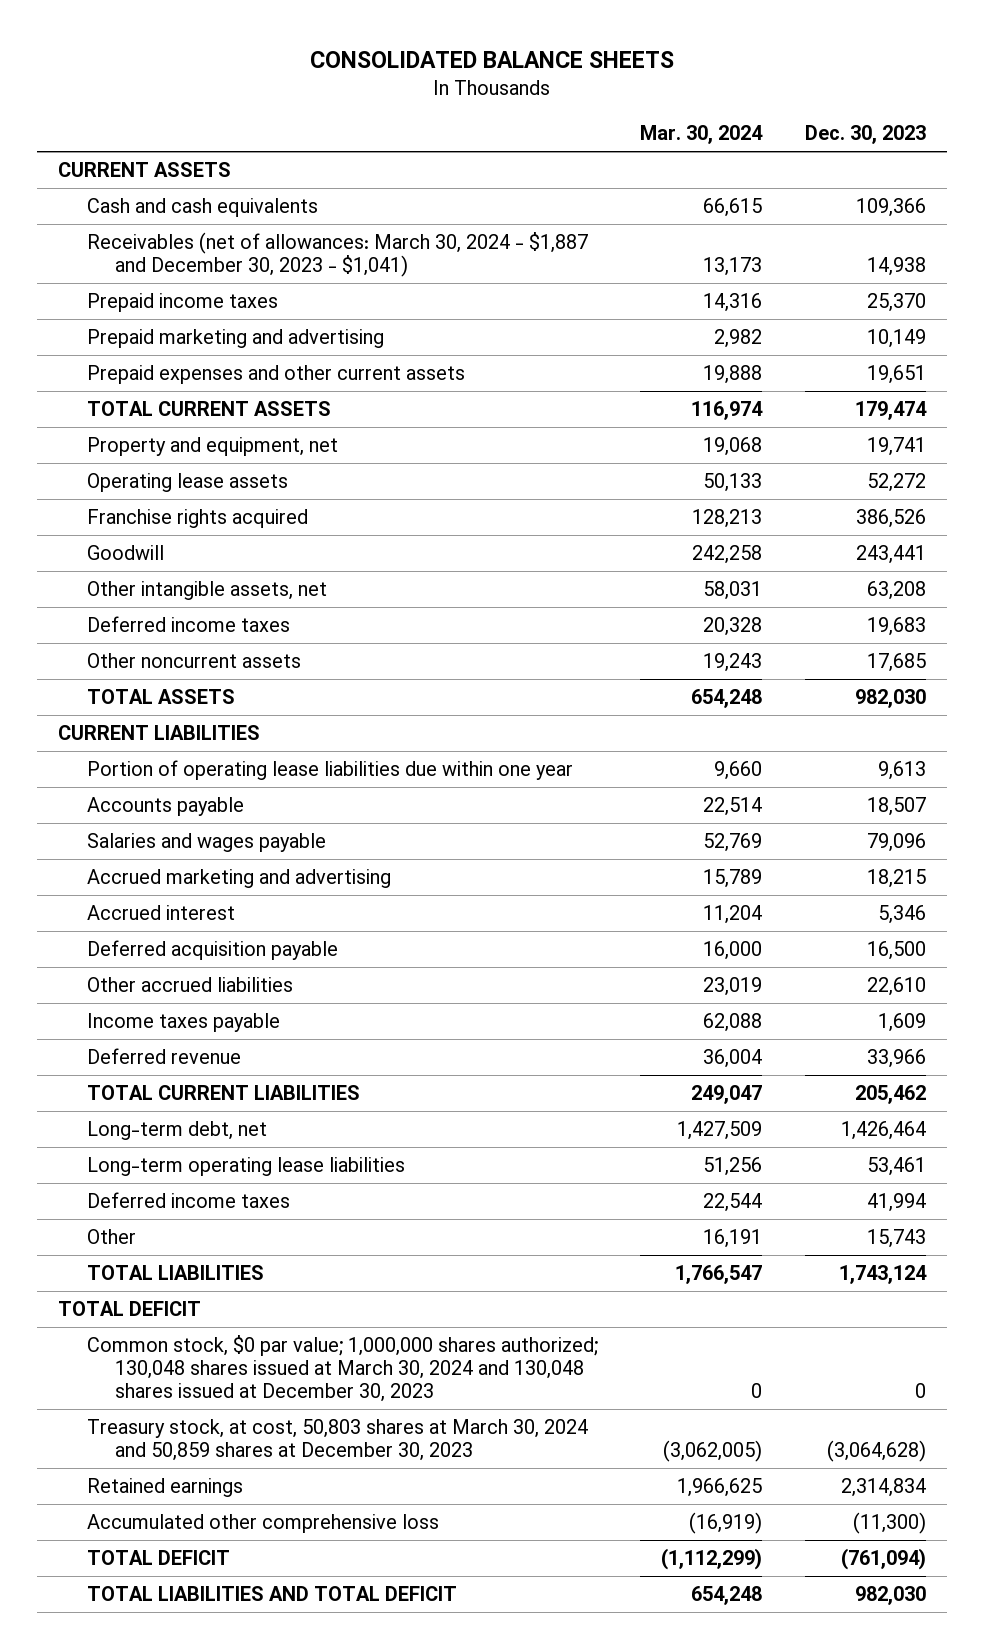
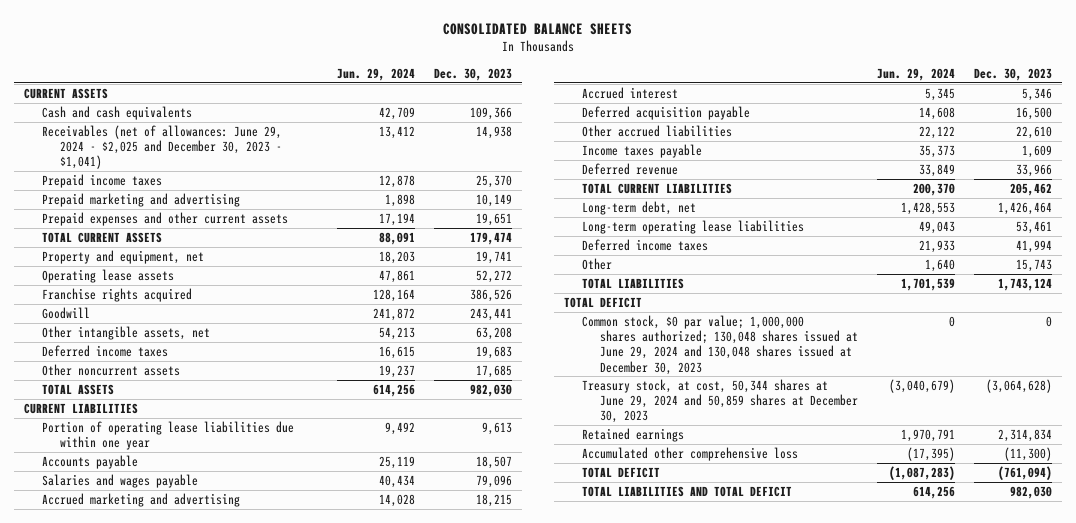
- | Mar. 30, 2024 | Dec. 30, 2023
+ | Jun. 29, 2024 | Dec. 30, 2023
- Receivables (net of allowances: March 30, 2024 - $1,887 and December 30, 2023 - $1,041) | 13,173 | 14,938
+ Receivables (net of allowances: June 29, 2024 - $2,025 and December 30, 2023 - $1,041) | 13,412 | 14,938
- Common stock, $0 par value; 1,000,000 shares authorized; 130,048 shares issued at March 30, 2024 and 130,048 shares issued at December 30, 2023 | 0 | 0
- Treasury stock, at cost, 50,803 shares at March 30, 2024 and 50,859 shares at December 30, 2023 | (3,062,005) | (3,064,628)
+ Common stock, $0 par value; 1,000,000 shares authorized; 130,048 shares issued at June 29, 2024 and 130,048 shares issued at December 30, 2023 | 0 | 0
+ Treasury stock, at cost, 50,344 shares at June 29, 2024 and 50,859 shares at December 30, 2023 | (3,040,679) | (3,064,628)

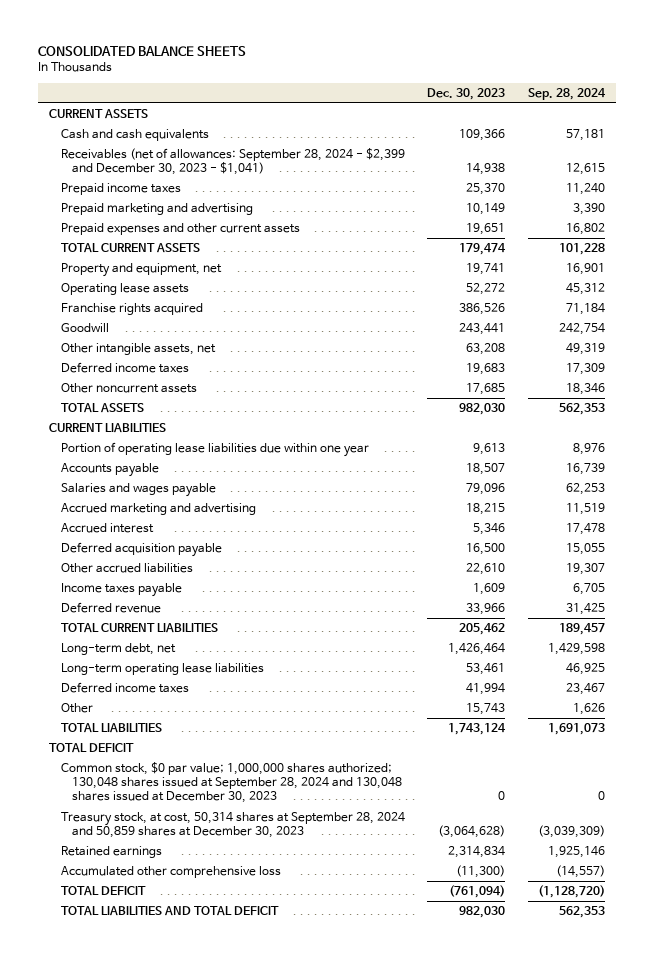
- | Jun. 29, 2024 | Dec. 30, 2023
+ | Dec. 30, 2023 | Sep. 28, 2024
- Receivables (net of allowances: June 29, 2024 - $2,025 and December 30, 2023 - $1,041) | 13,412 | 14,938
+ Receivables (net of allowances: September 28, 2024 - $2,399 and December 30, 2023 - $1,041) | 14,938 | 12,615
- Common stock, $0 par value; 1,000,000 shares authorized; 130,048 shares issued at June 29, 2024 and 130,048 shares issued at December 30, 2023 | 0 | 0
- Treasury stock, at cost, 50,344 shares at June 29, 2024 and 50,859 shares at December 30, 2023 | (3,040,679) | (3,064,628)
+ Common stock, $0 par value; 1,000,000 shares authorized; 130,048 shares issued at September 28, 2024 and 130,048 shares issued at December 30, 2023 | 0 | 0
+ Treasury stock, at cost, 50,314 shares at September 28, 2024 and 50,859 shares at December 30, 2023 | (3,064,628) | (3,039,309)

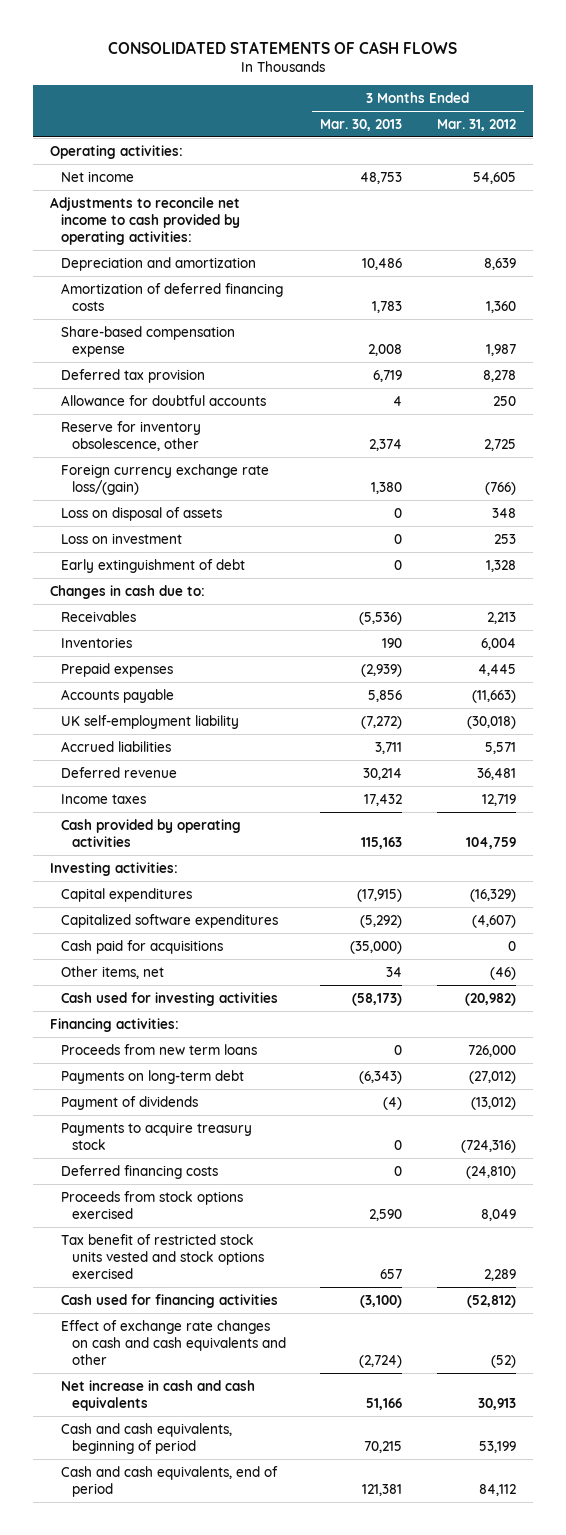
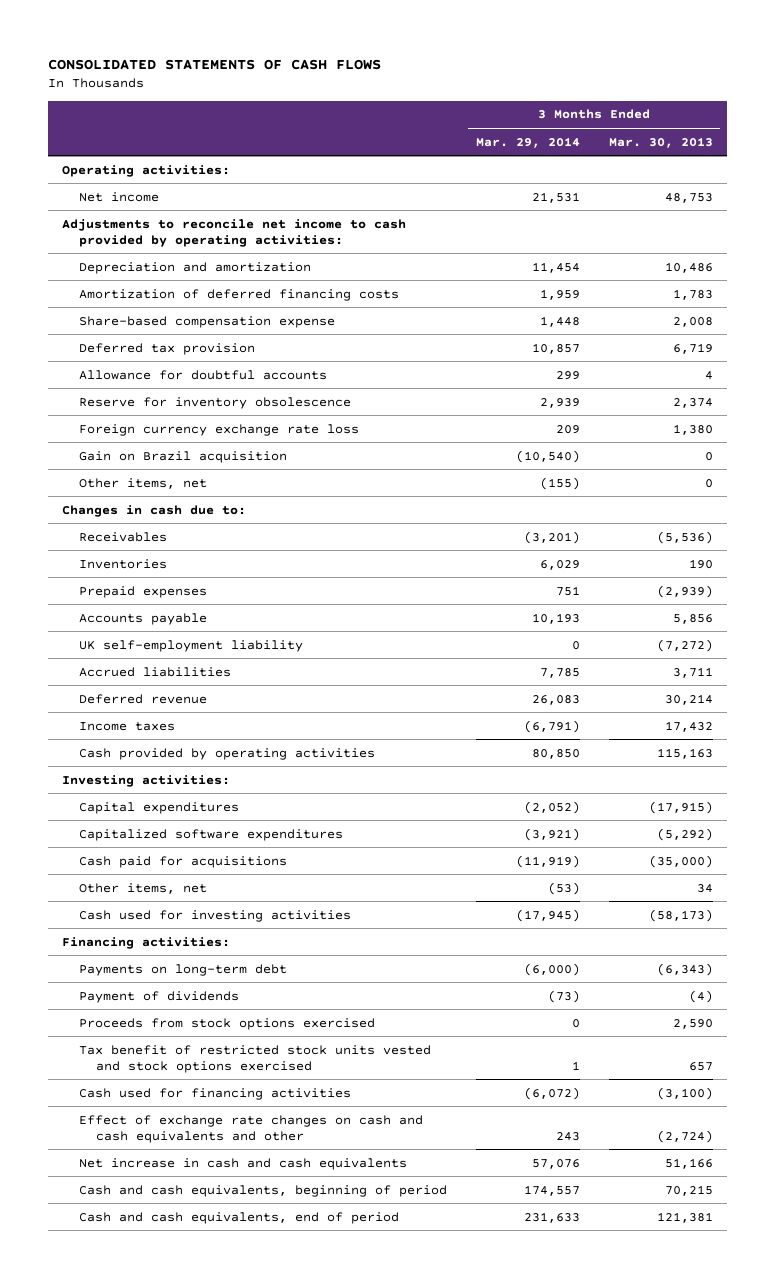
- | 3 Months Ended Mar. 30, 2013 | 3 Months Ended Mar. 31, 2012
+ | 3 Months Ended Mar. 29, 2014 | 3 Months Ended Mar. 30, 2013
- Reserve for inventory obsolescence, other | 2,374 | 2,725
- Foreign currency exchange rate loss/(gain) | 1,380 | (766)
- Loss on disposal of assets | 0 | 348
- Loss on investment | 0 | 253
- Early extinguishment of debt | 0 | 1,328
+ Reserve for inventory obsolescence | 2,939 | 2,374
+ Foreign currency exchange rate loss | 209 | 1,380
+ Gain on Brazil acquisition | (10,540) | 0
+ Other items, net | (155) | 0
- Proceeds from new term loans | 0 | 726,000
- Payments to acquire treasury stock | 0 | (724,316)
- Deferred financing costs | 0 | (24,810)

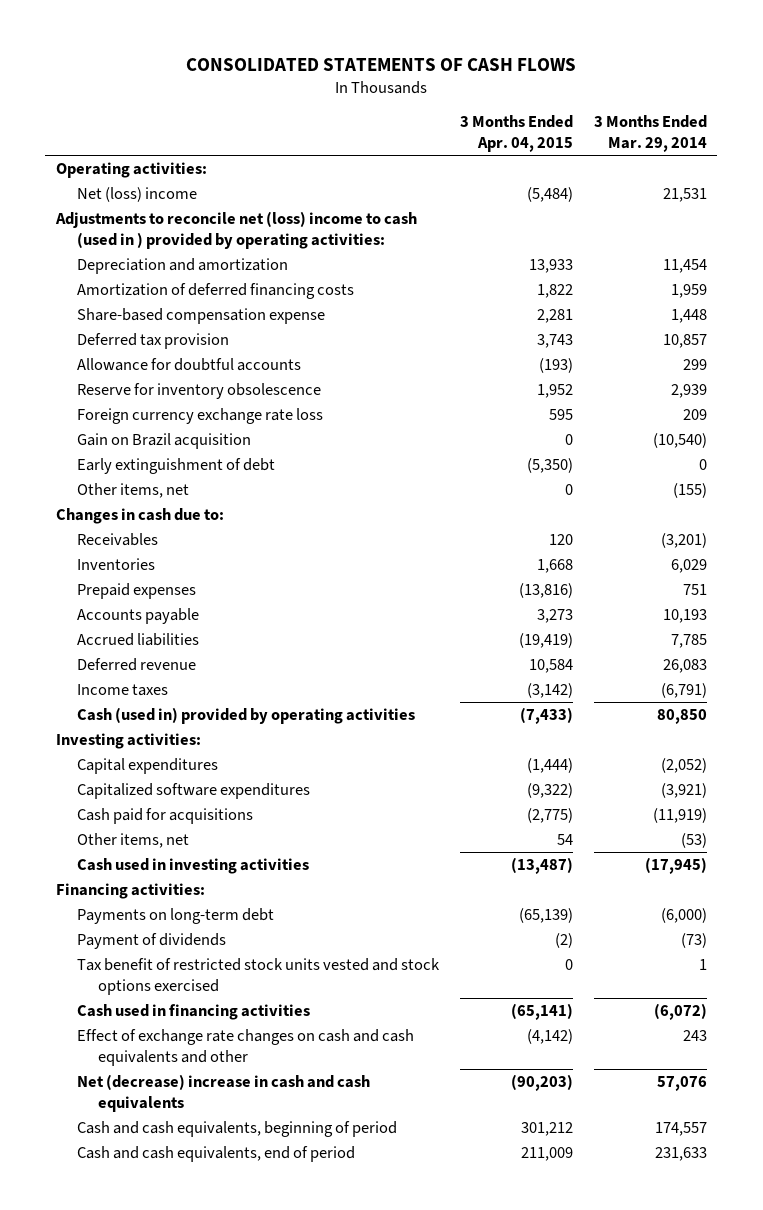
- | 3 Months Ended Mar. 29, 2014 | 3 Months Ended Mar. 30, 2013
+ | 3 Months Ended Apr. 04, 2015 | 3 Months Ended Mar. 29, 2014
- Net income | 21,531 | 48,753
- Adjustments to reconcile net income to cash provided by operating activities:
+ Net (loss) income | (5,484) | 21,531
+ Adjustments to reconcile net (loss) income to cash (used in ) provided by operating activities:
+ Early extinguishment of debt | (5,350) | 0
- UK self-employment liability | 0 | (7,272)
- Cash provided by operating activities | 80,850 | 115,163
+ Cash (used in) provided by operating activities | (7,433) | 80,850
- Cash used for investing activities | (17,945) | (58,173)
+ Cash used in investing activities | (13,487) | (17,945)
- Proceeds from stock options exercised | 0 | 2,590
- Cash used for financing activities | (6,072) | (3,100)
+ Cash used in financing activities | (65,141) | (6,072)
- Net increase in cash and cash equivalents | 57,076 | 51,166
+ Net (decrease) increase in cash and cash equivalents | (90,203) | 57,076

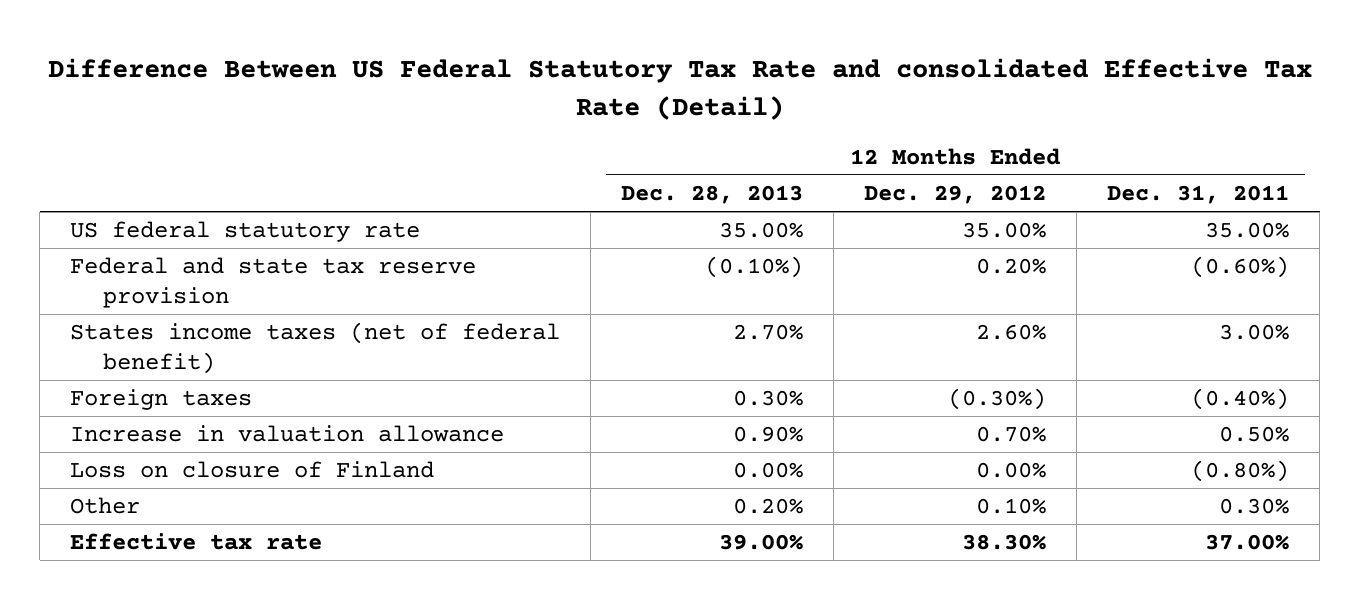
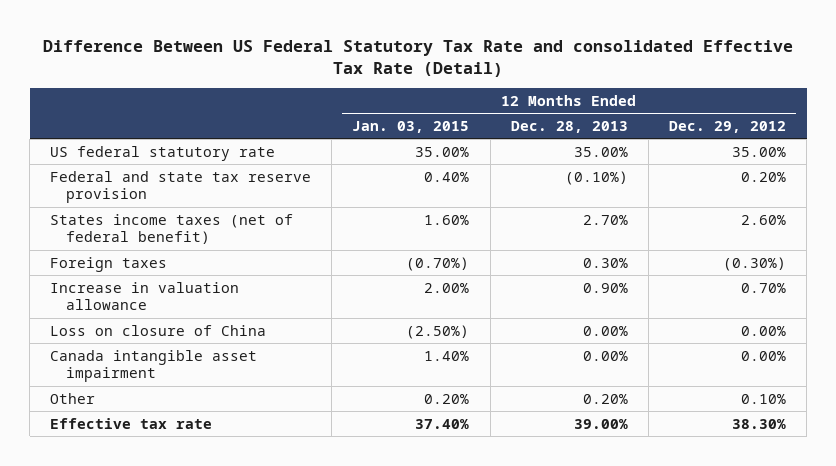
- | 12 Months Ended Dec. 28, 2013 | 12 Months Ended Dec. 29, 2012 | 12 Months Ended Dec. 31, 2011
+ | 12 Months Ended Jan. 03, 2015 | 12 Months Ended Dec. 28, 2013 | 12 Months Ended Dec. 29, 2012
- Loss on closure of Finland | 0.00% | 0.00% | (0.80%)
+ Loss on closure of China | (2.50%) | 0.00% | 0.00%
+ Canada intangible asset impairment | 1.40% | 0.00% | 0.00%

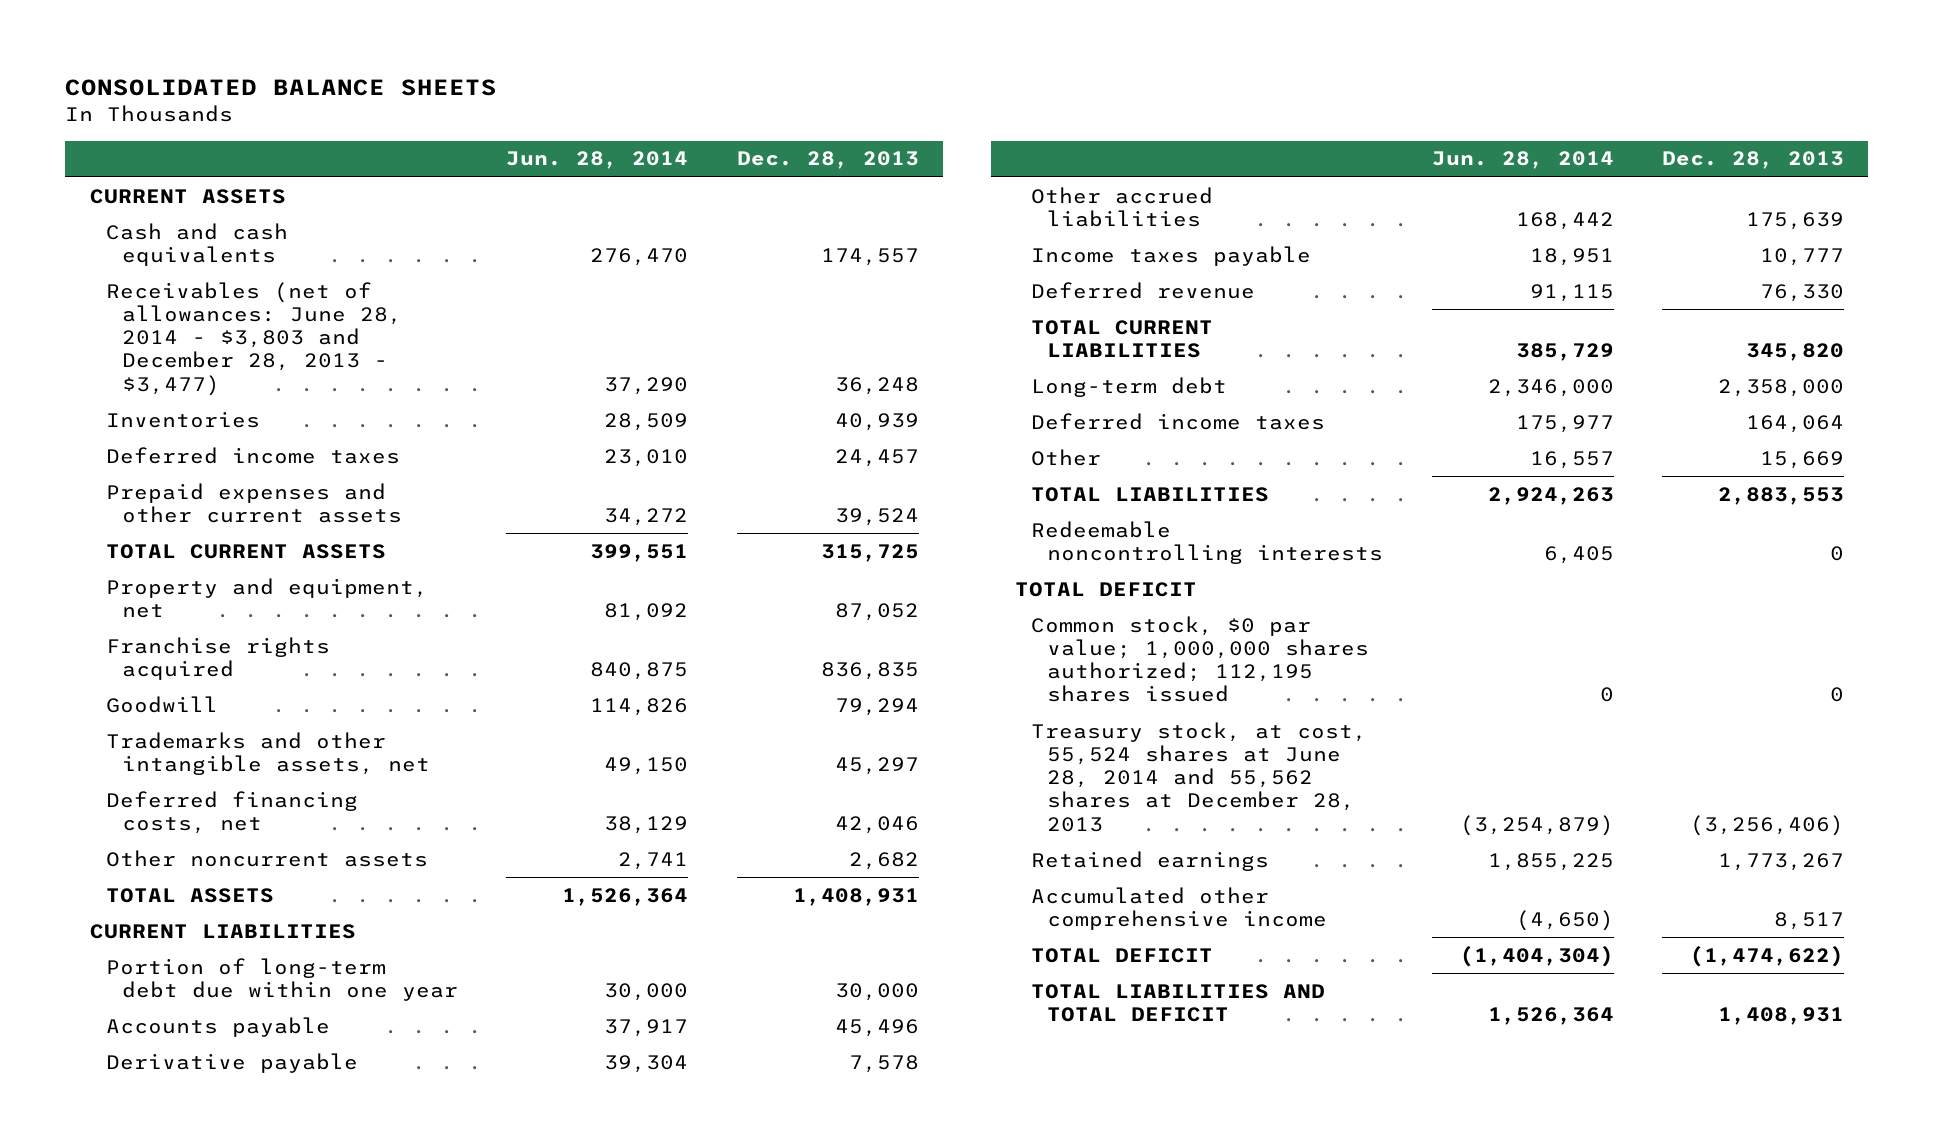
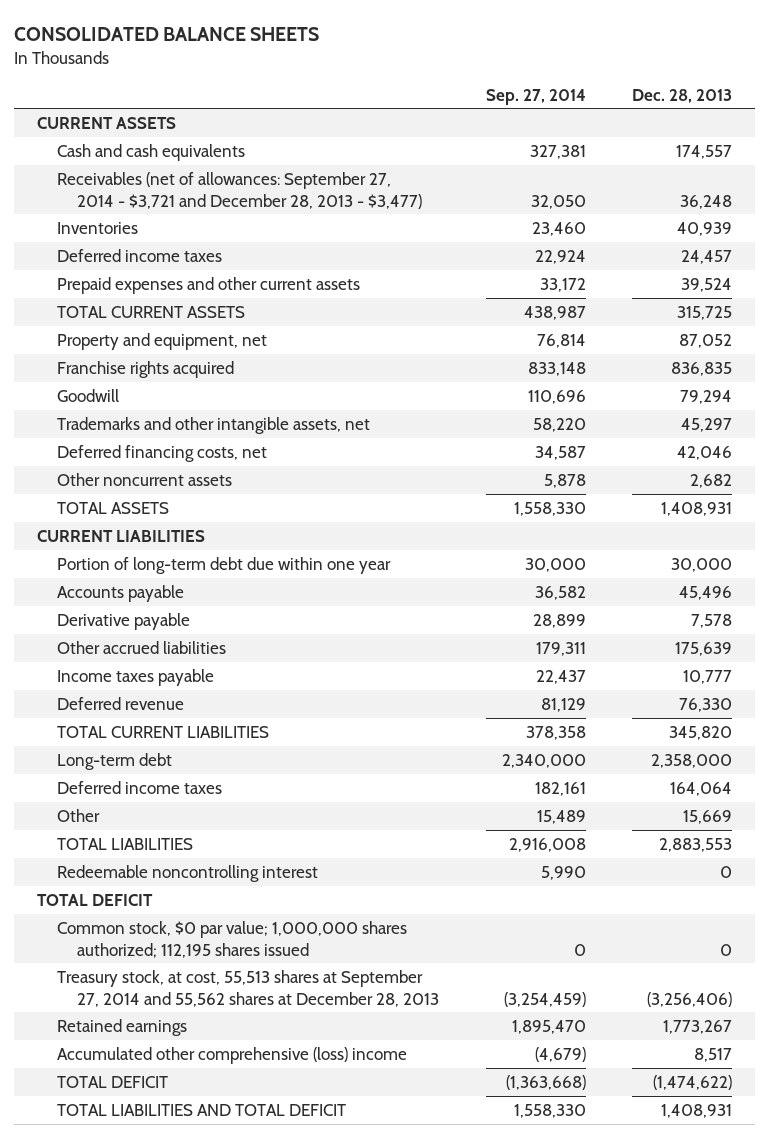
- | Jun. 28, 2014 | Dec. 28, 2013
+ | Sep. 27, 2014 | Dec. 28, 2013
- Receivables (net of allowances: June 28, 2014 - $3,803 and December 28, 2013 - $3,477) | 37,290 | 36,248
+ Receivables (net of allowances: September 27, 2014 - $3,721 and December 28, 2013 - $3,477) | 32,050 | 36,248
- Redeemable noncontrolling interests | 6,405 | 0
+ Redeemable noncontrolling interest | 5,990 | 0
- Treasury stock, at cost, 55,524 shares at June 28, 2014 and 55,562 shares at December 28, 2013 | (3,254,879) | (3,256,406)
+ Treasury stock, at cost, 55,513 shares at September 27, 2014 and 55,562 shares at December 28, 2013 | (3,254,459) | (3,256,406)
- Accumulated other comprehensive income | (4,650) | 8,517
+ Accumulated other comprehensive (loss) income | (4,679) | 8,517

